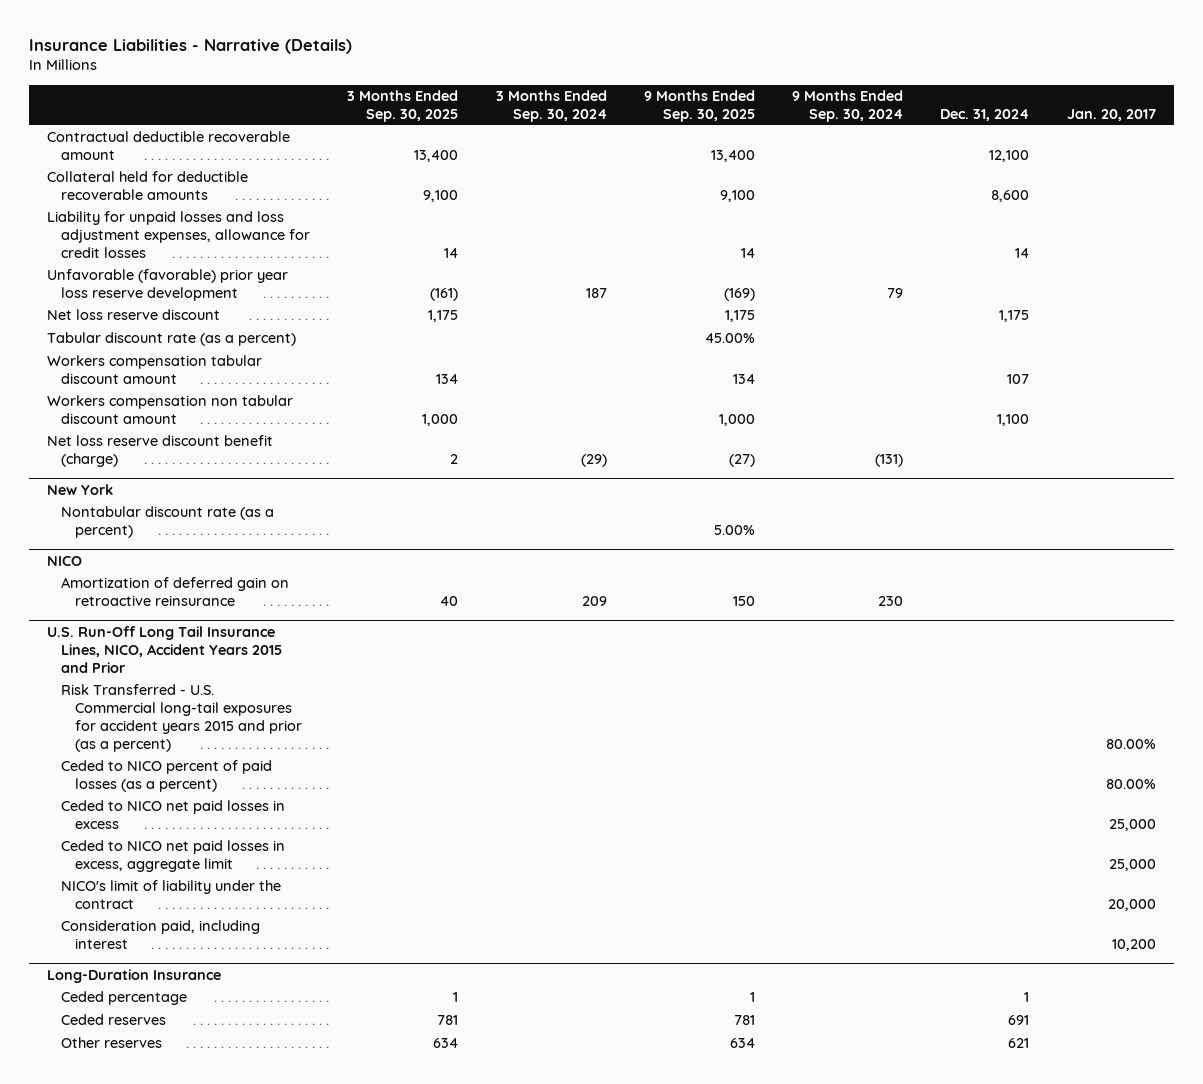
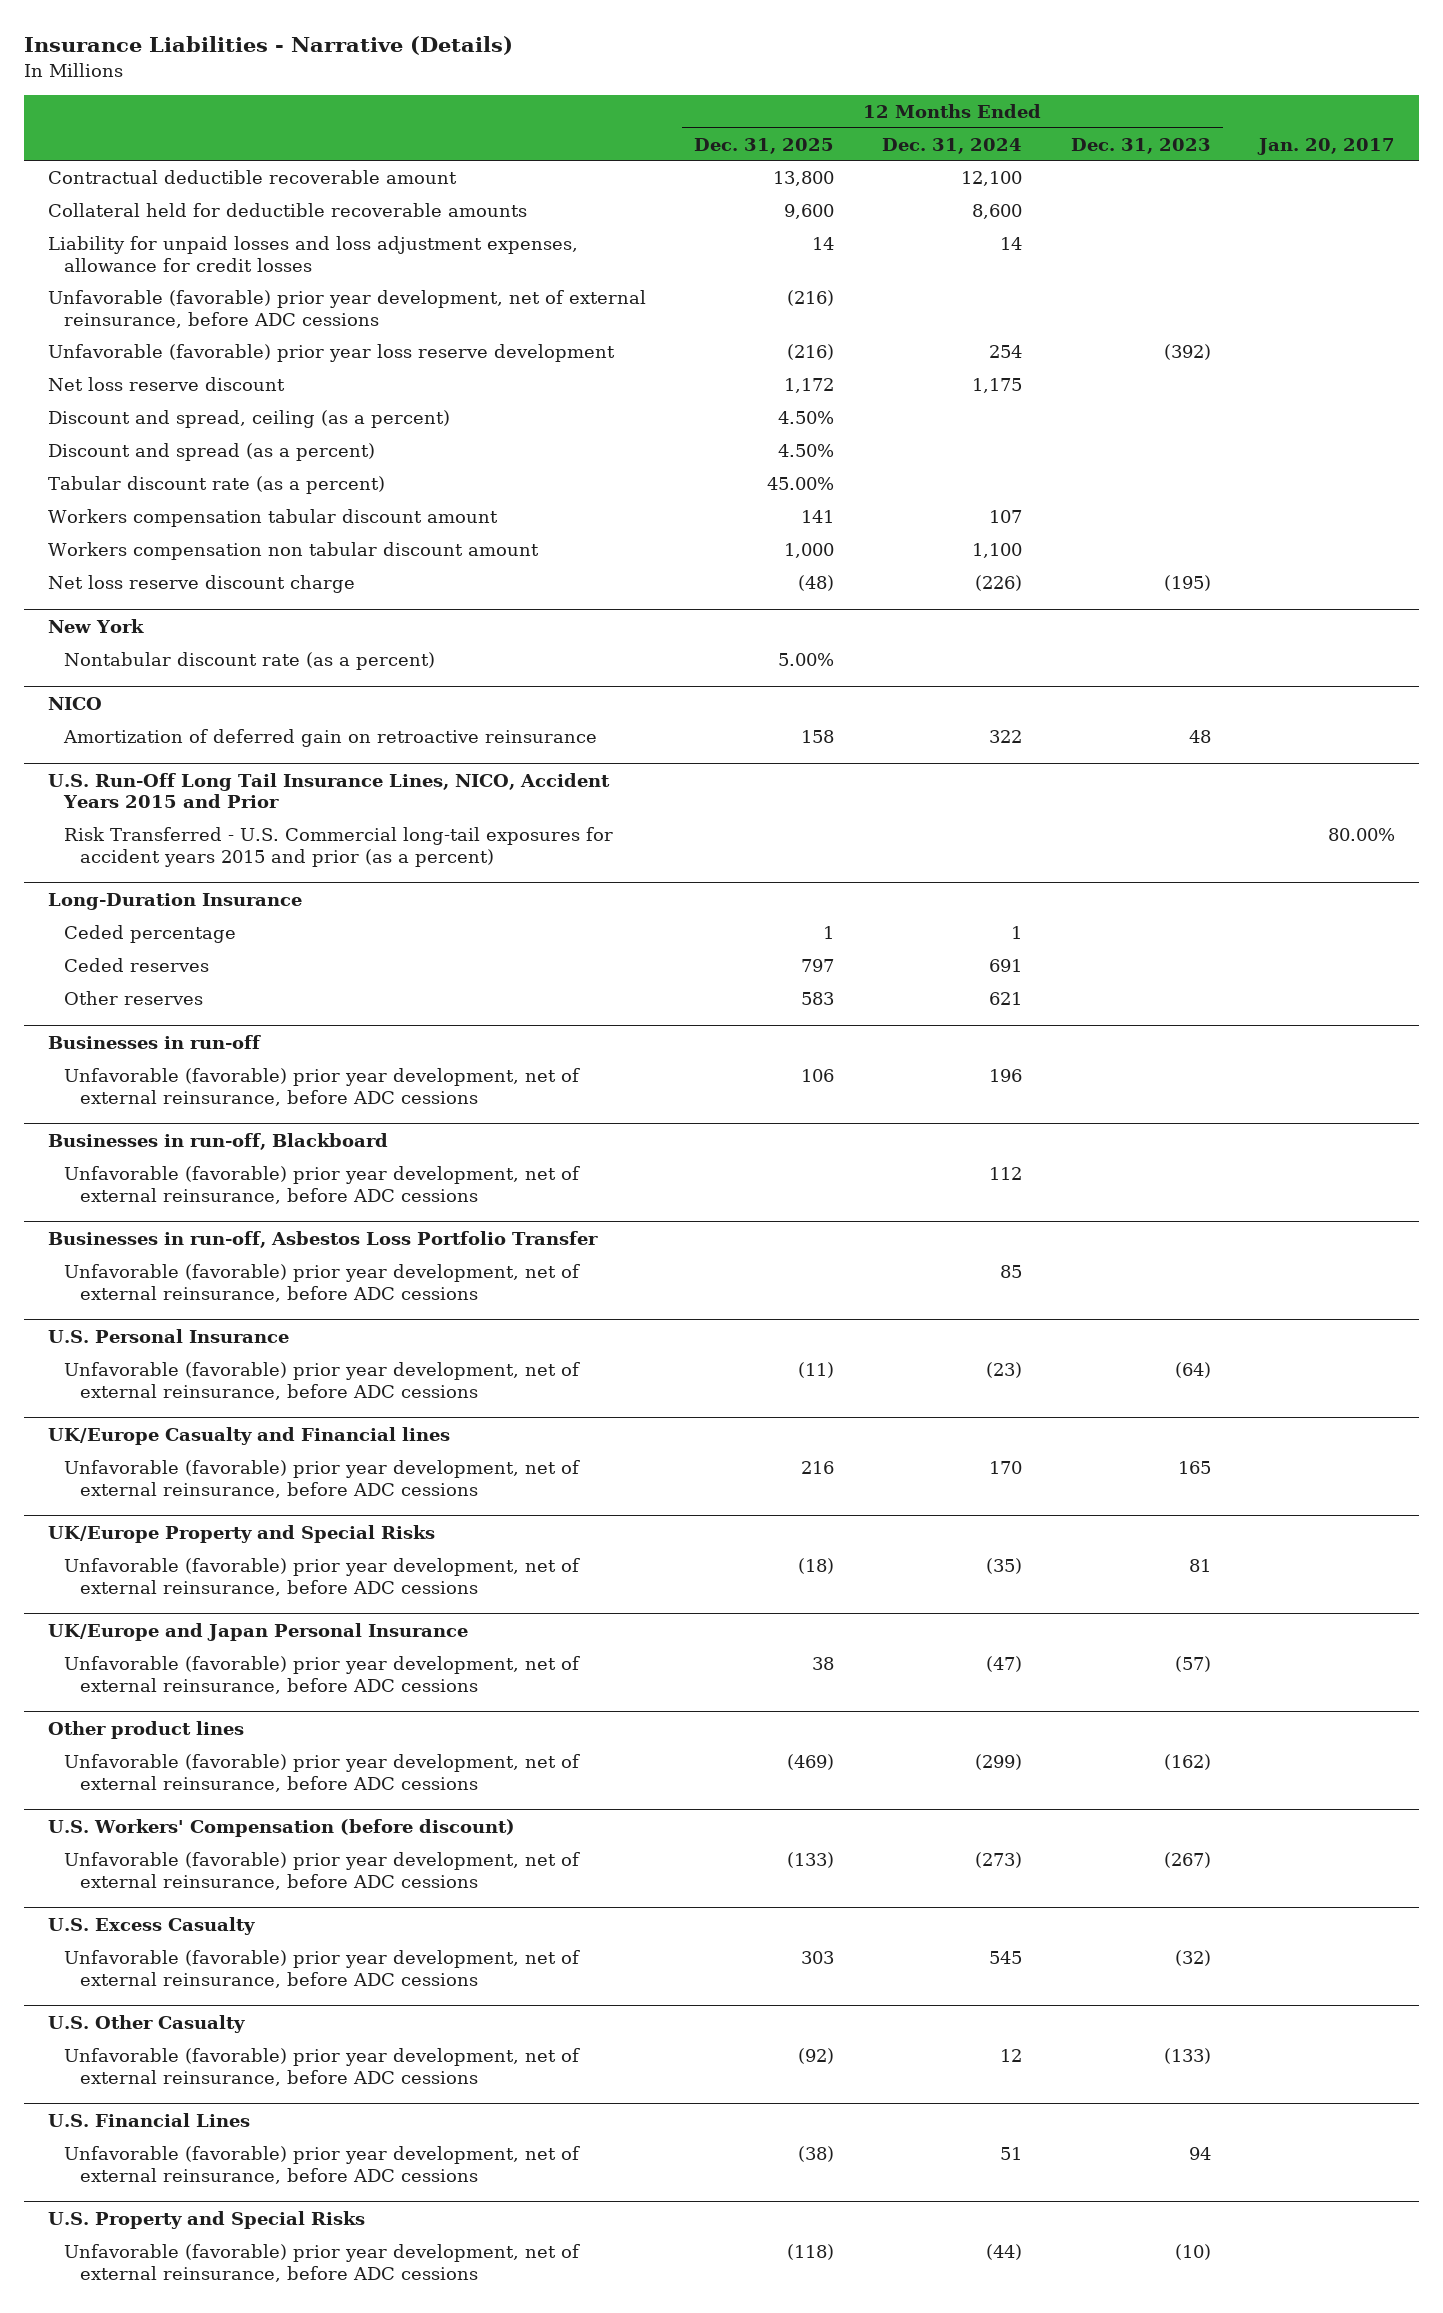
- | 3 Months Ended Sep. 30, 2025 | 3 Months Ended Sep. 30, 2024 | 9 Months Ended Sep. 30, 2025 | 9 Months Ended Sep. 30, 2024 | Dec. 31, 2024 | Jan. 20, 2017
+ | 12 Months Ended Dec. 31, 2025 | 12 Months Ended Dec. 31, 2024 | 12 Months Ended Dec. 31, 2023 | Jan. 20, 2017
+ Unfavorable (favorable) prior year development, net of external reinsurance, before ADC cessions | (216) | | |
+ Discount and spread, ceiling (as a percent) | 4.50% | | |
+ Discount and spread (as a percent) | 4.50% | | |
- Net loss reserve discount benefit (charge) | 2 | (29) | (27) | (131) | |
+ Net loss reserve discount charge | (48) | (226) | (195) |
@ U.S. Run-Off Long Tail Insurance Lines, NICO, Accident Years 2015 and Prior
- Ceded to NICO percent of paid losses (as a percent) | | | | | | 80.00%
- Ceded to NICO net paid losses in excess | | | | | | 25,000
- Ceded to NICO net paid losses in excess, aggregate limit | | | | | | 25,000
- NICO's limit of liability under the contract | | | | | | 20,000
- Consideration paid, including interest | | | | | | 10,200
+ Businesses in run-off
+ Unfavorable (favorable) prior year development, net of external reinsurance, before ADC cessions | 106 | 196 | |
+ Businesses in run-off, Blackboard
+ Unfavorable (favorable) prior year development, net of external reinsurance, before ADC cessions | | 112 | |
+ Businesses in run-off, Asbestos Loss Portfolio Transfer
+ Unfavorable (favorable) prior year development, net of external reinsurance, before ADC cessions | | 85 | |
+ U.S. Personal Insurance
+ Unfavorable (favorable) prior year development, net of external reinsurance, before ADC cessions | (11) | (23) | (64) |
+ UK/Europe Casualty and Financial lines
+ Unfavorable (favorable) prior year development, net of external reinsurance, before ADC cessions | 216 | 170 | 165 |
+ UK/Europe Property and Special Risks
+ Unfavorable (favorable) prior year development, net of external reinsurance, before ADC cessions | (18) | (35) | 81 |
+ UK/Europe and Japan Personal Insurance
+ Unfavorable (favorable) prior year development, net of external reinsurance, before ADC cessions | 38 | (47) | (57) |
+ Other product lines
+ Unfavorable (favorable) prior year development, net of external reinsurance, before ADC cessions | (469) | (299) | (162) |
+ U.S. Workers' Compensation (before discount)
+ Unfavorable (favorable) prior year development, net of external reinsurance, before ADC cessions | (133) | (273) | (267) |
+ U.S. Excess Casualty
+ Unfavorable (favorable) prior year development, net of external reinsurance, before ADC cessions | 303 | 545 | (32) |
+ U.S. Other Casualty
+ Unfavorable (favorable) prior year development, net of external reinsurance, before ADC cessions | (92) | 12 | (133) |
+ U.S. Financial Lines
+ Unfavorable (favorable) prior year development, net of external reinsurance, before ADC cessions | (38) | 51 | 94 |
+ U.S. Property and Special Risks
+ Unfavorable (favorable) prior year development, net of external reinsurance, before ADC cessions | (118) | (44) | (10) |

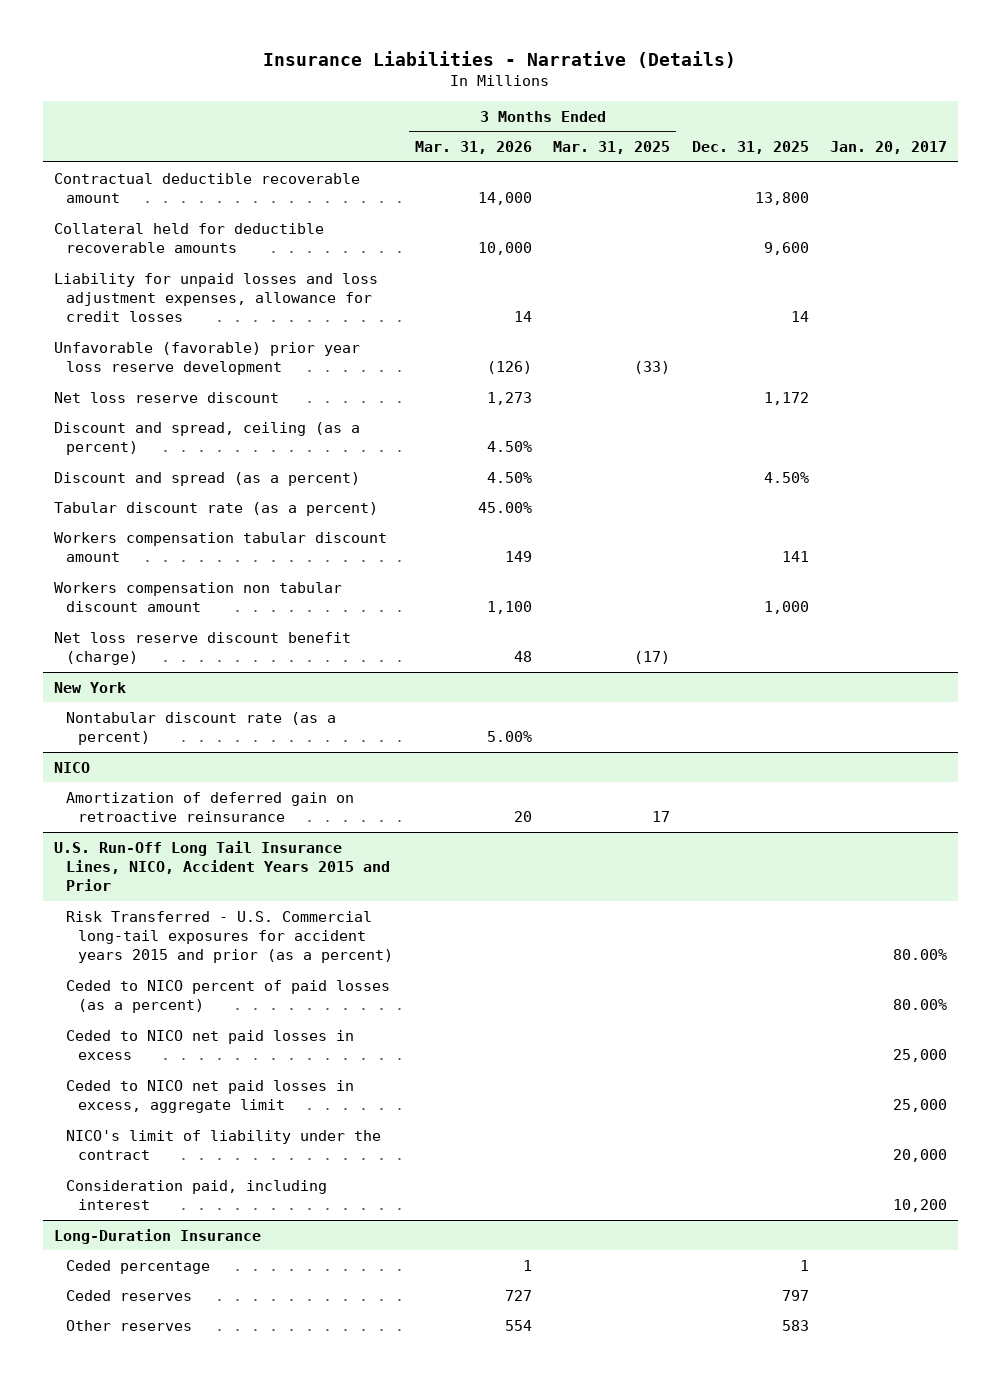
- | 12 Months Ended Dec. 31, 2025 | 12 Months Ended Dec. 31, 2024 | 12 Months Ended Dec. 31, 2023 | Jan. 20, 2017
+ | 3 Months Ended Mar. 31, 2026 | 3 Months Ended Mar. 31, 2025 | Dec. 31, 2025 | Jan. 20, 2017
- Unfavorable (favorable) prior year development, net of external reinsurance, before ADC cessions | (216) | | |
- Net loss reserve discount charge | (48) | (226) | (195) |
+ Net loss reserve discount benefit (charge) | 48 | (17) | |
@ U.S. Run-Off Long Tail Insurance Lines, NICO, Accident Years 2015 and Prior
+ Ceded to NICO percent of paid losses (as a percent) | | | | 80.00%
+ Ceded to NICO net paid losses in excess | | | | 25,000
+ Ceded to NICO net paid losses in excess, aggregate limit | | | | 25,000
+ NICO's limit of liability under the contract | | | | 20,000
+ Consideration paid, including interest | | | | 10,200
- Businesses in run-off
- Unfavorable (favorable) prior year development, net of external reinsurance, before ADC cessions | 106 | 196 | |
- Businesses in run-off, Blackboard
- Unfavorable (favorable) prior year development, net of external reinsurance, before ADC cessions | | 112 | |
- Businesses in run-off, Asbestos Loss Portfolio Transfer
- Unfavorable (favorable) prior year development, net of external reinsurance, before ADC cessions | | 85 | |
- U.S. Personal Insurance
- Unfavorable (favorable) prior year development, net of external reinsurance, before ADC cessions | (11) | (23) | (64) |
- UK/Europe Casualty and Financial lines
- Unfavorable (favorable) prior year development, net of external reinsurance, before ADC cessions | 216 | 170 | 165 |
- UK/Europe Property and Special Risks
- Unfavorable (favorable) prior year development, net of external reinsurance, before ADC cessions | (18) | (35) | 81 |
- UK/Europe and Japan Personal Insurance
- Unfavorable (favorable) prior year development, net of external reinsurance, before ADC cessions | 38 | (47) | (57) |
- Other product lines
- Unfavorable (favorable) prior year development, net of external reinsurance, before ADC cessions | (469) | (299) | (162) |
- U.S. Workers' Compensation (before discount)
- Unfavorable (favorable) prior year development, net of external reinsurance, before ADC cessions | (133) | (273) | (267) |
- U.S. Excess Casualty
- Unfavorable (favorable) prior year development, net of external reinsurance, before ADC cessions | 303 | 545 | (32) |
- U.S. Other Casualty
- Unfavorable (favorable) prior year development, net of external reinsurance, before ADC cessions | (92) | 12 | (133) |
- U.S. Financial Lines
- Unfavorable (favorable) prior year development, net of external reinsurance, before ADC cessions | (38) | 51 | 94 |
- U.S. Property and Special Risks
- Unfavorable (favorable) prior year development, net of external reinsurance, before ADC cessions | (118) | (44) | (10) |

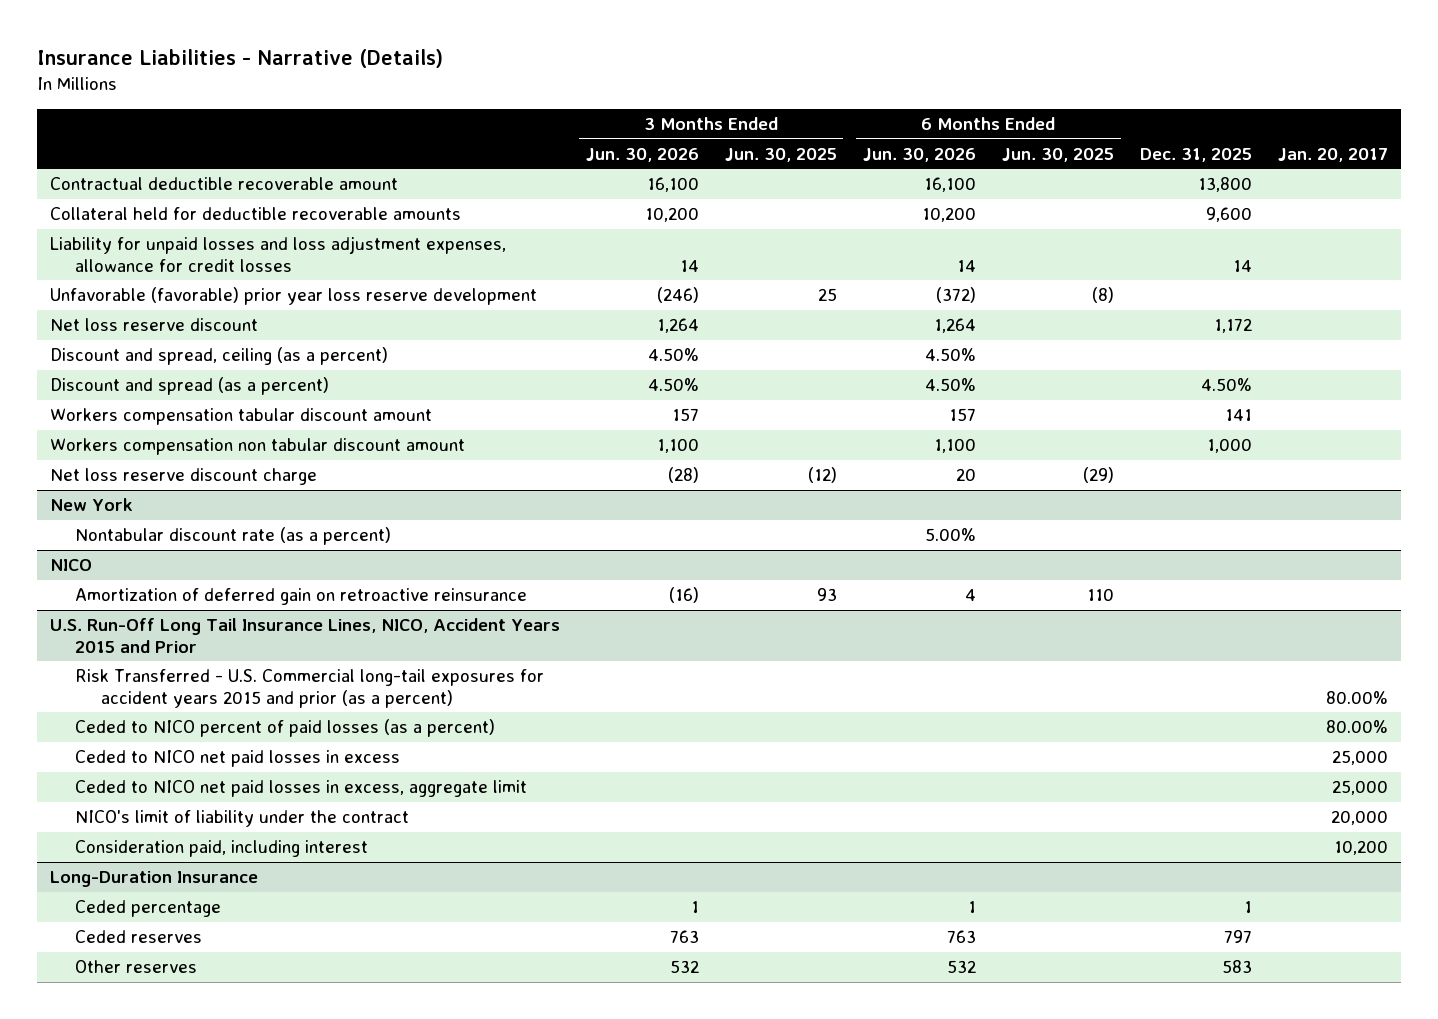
- | 3 Months Ended Mar. 31, 2026 | 3 Months Ended Mar. 31, 2025 | Dec. 31, 2025 | Jan. 20, 2017
+ | 3 Months Ended Jun. 30, 2026 | 3 Months Ended Jun. 30, 2025 | 6 Months Ended Jun. 30, 2026 | 6 Months Ended Jun. 30, 2025 | Dec. 31, 2025 | Jan. 20, 2017
- Tabular discount rate (as a percent) | 45.00% | | |
- Net loss reserve discount benefit (charge) | 48 | (17) | |
+ Net loss reserve discount charge | (28) | (12) | 20 | (29) | |

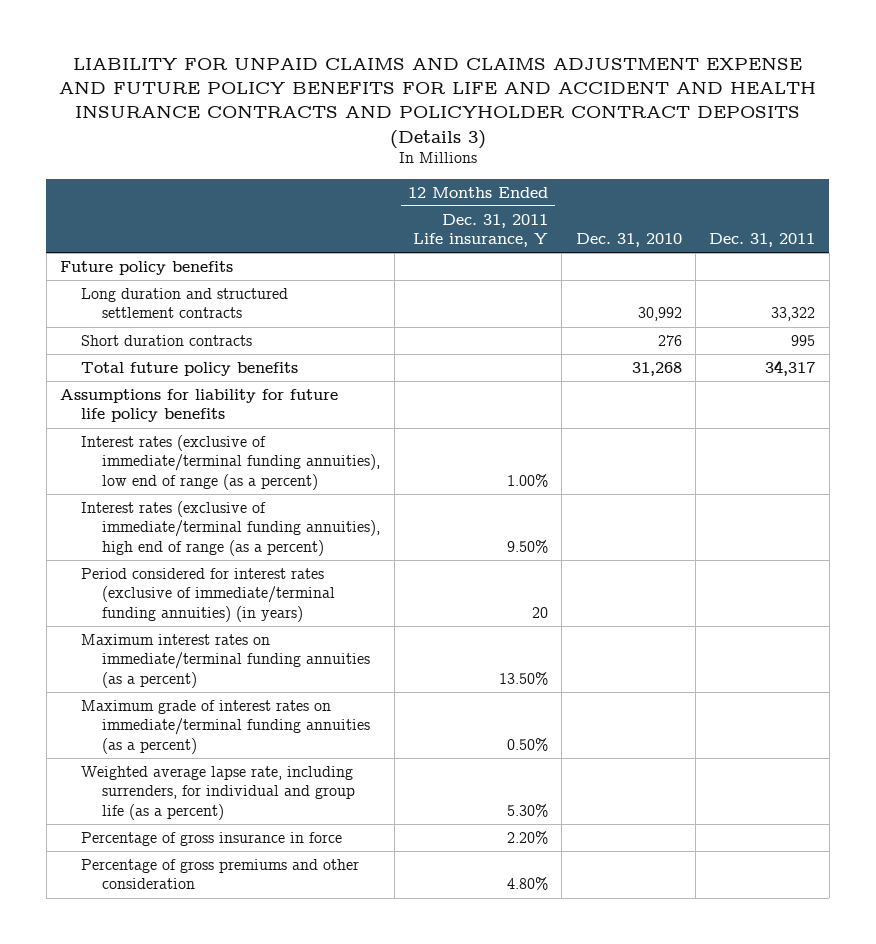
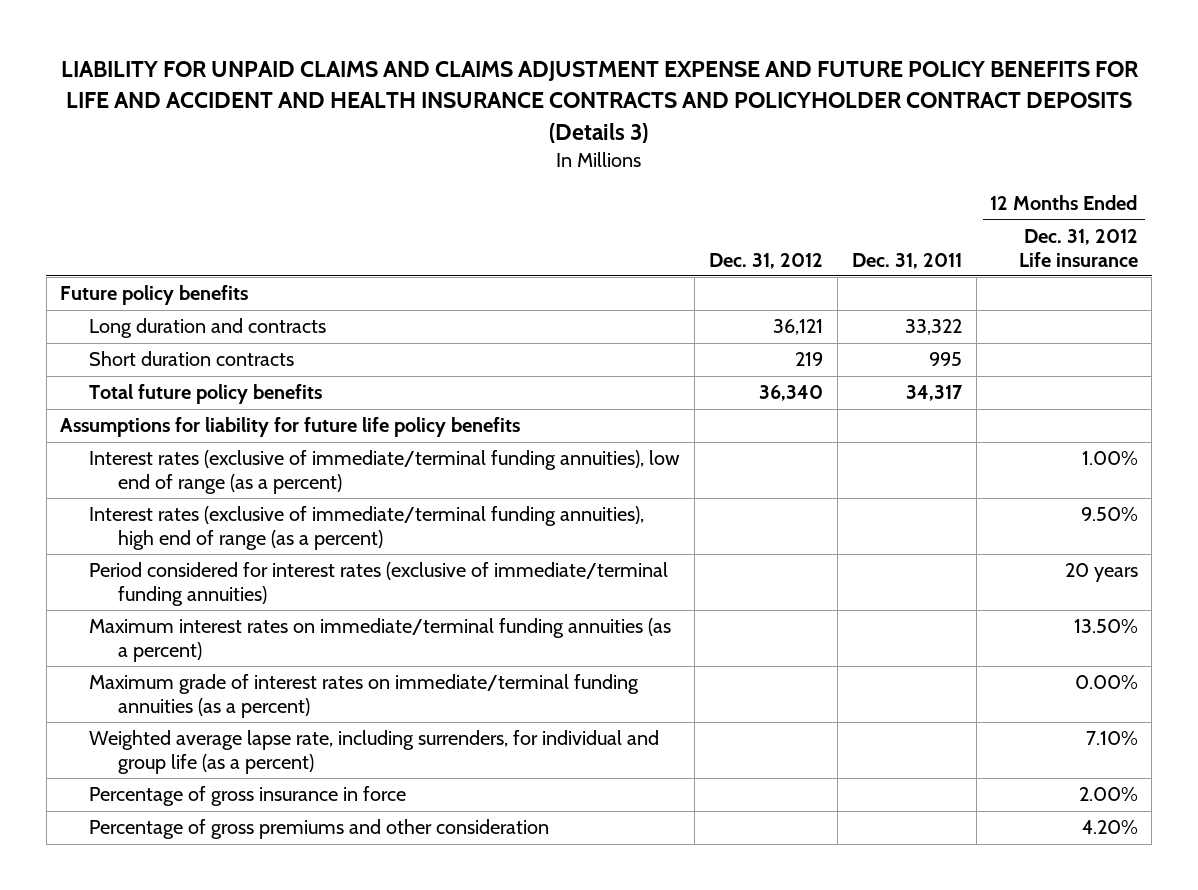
- | 12 Months Ended Dec. 31, 2011 Life insurance, Y | Dec. 31, 2010 | Dec. 31, 2011
+ | Dec. 31, 2012 | Dec. 31, 2011 | 12 Months Ended Dec. 31, 2012 Life insurance
- Long duration and structured settlement contracts | | 30,992 | 33,322
+ Long duration and contracts | 36,121 | 33,322 |
- Period considered for interest rates (exclusive of immediate/terminal funding annuities) (in years) | 20 | |
+ Period considered for interest rates (exclusive of immediate/terminal funding annuities) | | | 20 years

